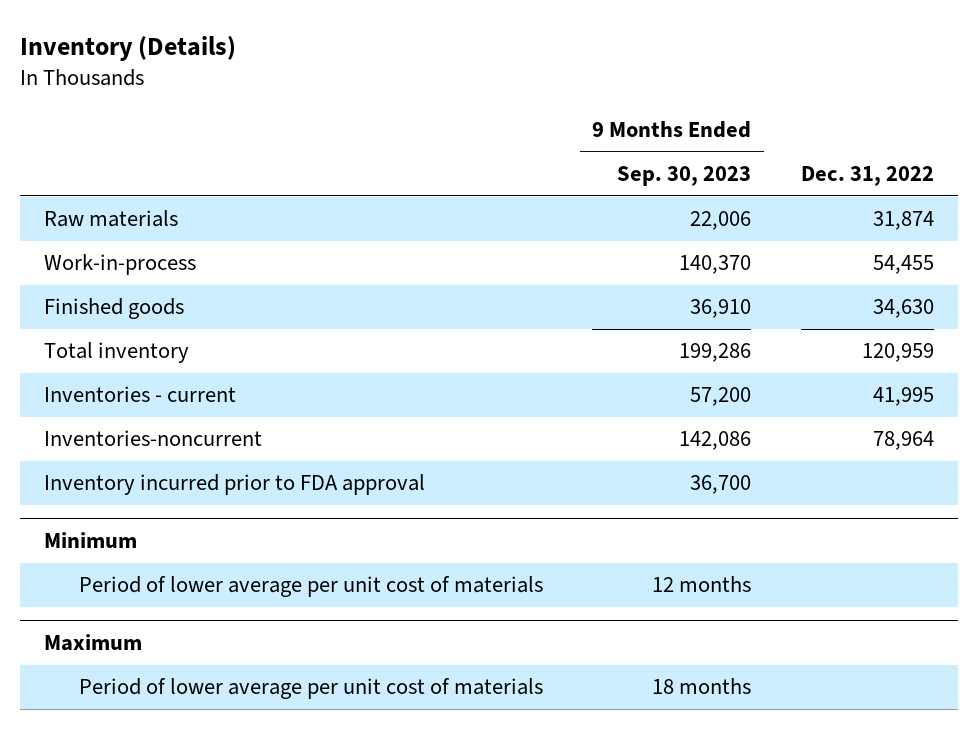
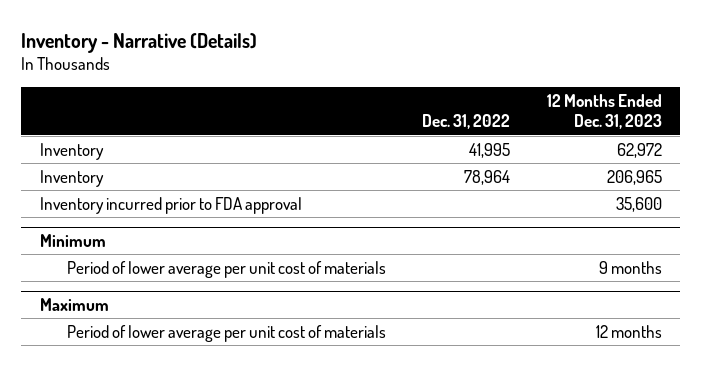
- Inventory (Details)
+ Inventory - Narrative (Details)
- | 9 Months Ended Sep. 30, 2023 | Dec. 31, 2022
+ | Dec. 31, 2022 | 12 Months Ended Dec. 31, 2023
- Raw materials | 22,006 | 31,874
- Work-in-process | 140,370 | 54,455
- Finished goods | 36,910 | 34,630
- Total inventory | 199,286 | 120,959
- Inventories - current | 57,200 | 41,995
- Inventories-noncurrent | 142,086 | 78,964
+ Inventory | 41,995 | 62,972
+ Inventory | 78,964 | 206,965

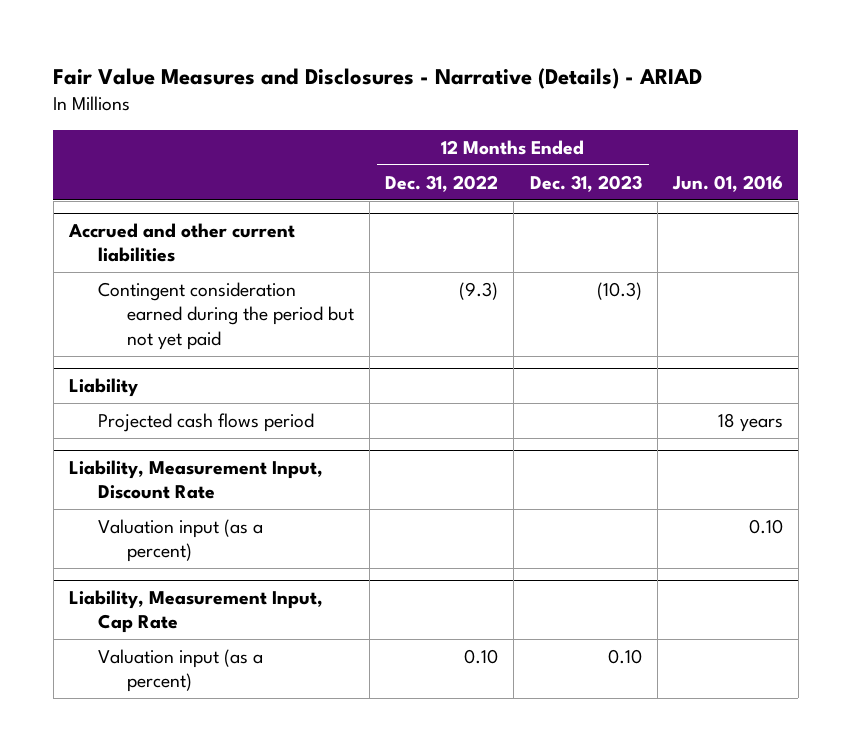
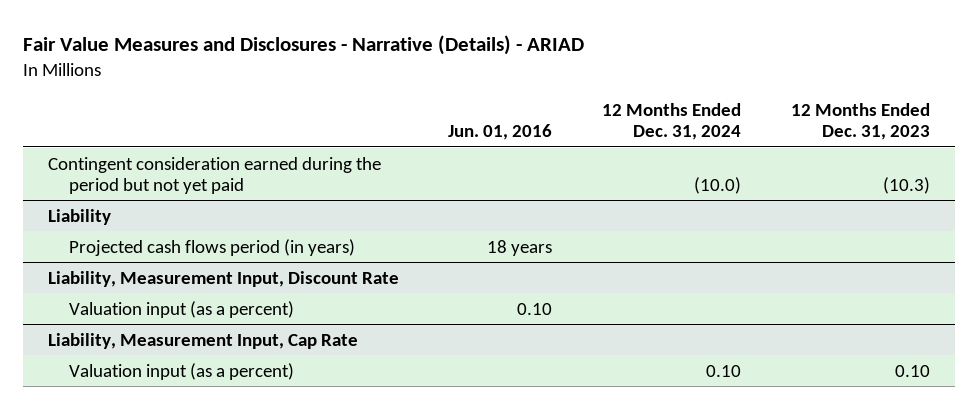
- | 12 Months Ended Dec. 31, 2022 | 12 Months Ended Dec. 31, 2023 | Jun. 01, 2016
+ | Jun. 01, 2016 | 12 Months Ended Dec. 31, 2024 | 12 Months Ended Dec. 31, 2023
- Accrued and other current liabilities
@ Liability
- Projected cash flows period | | | 18 years
+ Projected cash flows period (in years) | 18 years | |

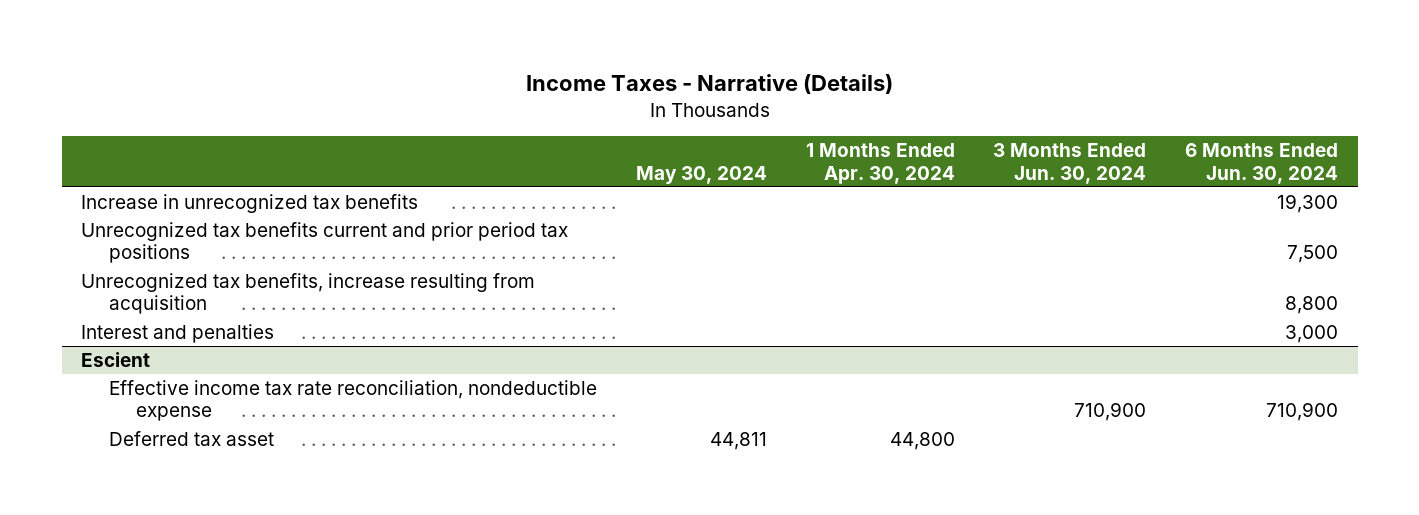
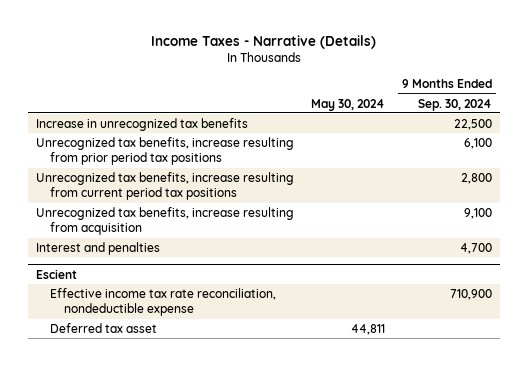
- | May 30, 2024 | 1 Months Ended Apr. 30, 2024 | 3 Months Ended Jun. 30, 2024 | 6 Months Ended Jun. 30, 2024
+ | May 30, 2024 | 9 Months Ended Sep. 30, 2024
- Unrecognized tax benefits current and prior period tax positions | | | | 7,500
+ Unrecognized tax benefits, increase resulting from prior period tax positions | | 6,100
+ Unrecognized tax benefits, increase resulting from current period tax positions | | 2,800

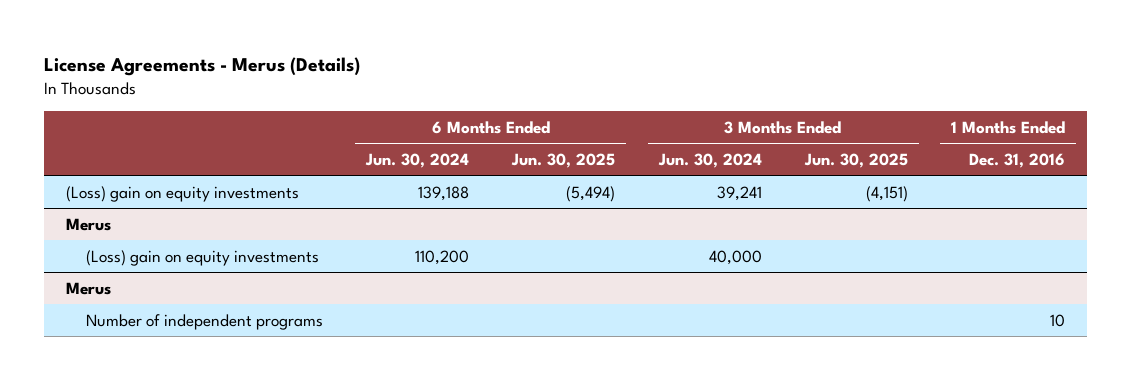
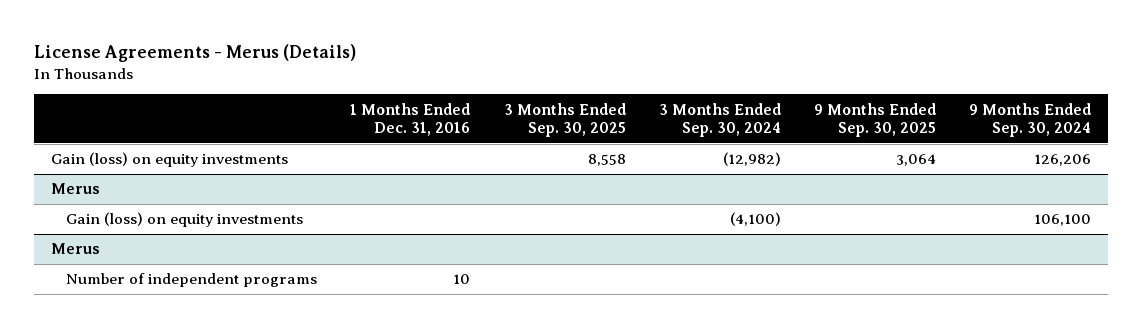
- | 6 Months Ended Jun. 30, 2024 | 6 Months Ended Jun. 30, 2025 | 3 Months Ended Jun. 30, 2024 | 3 Months Ended Jun. 30, 2025 | 1 Months Ended Dec. 31, 2016
+ | 1 Months Ended Dec. 31, 2016 | 3 Months Ended Sep. 30, 2025 | 3 Months Ended Sep. 30, 2024 | 9 Months Ended Sep. 30, 2025 | 9 Months Ended Sep. 30, 2024
- (Loss) gain on equity investments | 139,188 | (5,494) | 39,241 | (4,151) |
+ Gain (loss) on equity investments | | 8,558 | (12,982) | 3,064 | 126,206
@ Merus
- (Loss) gain on equity investments | 110,200 | | 40,000 | |
+ Gain (loss) on equity investments | | | (4,100) | | 106,100

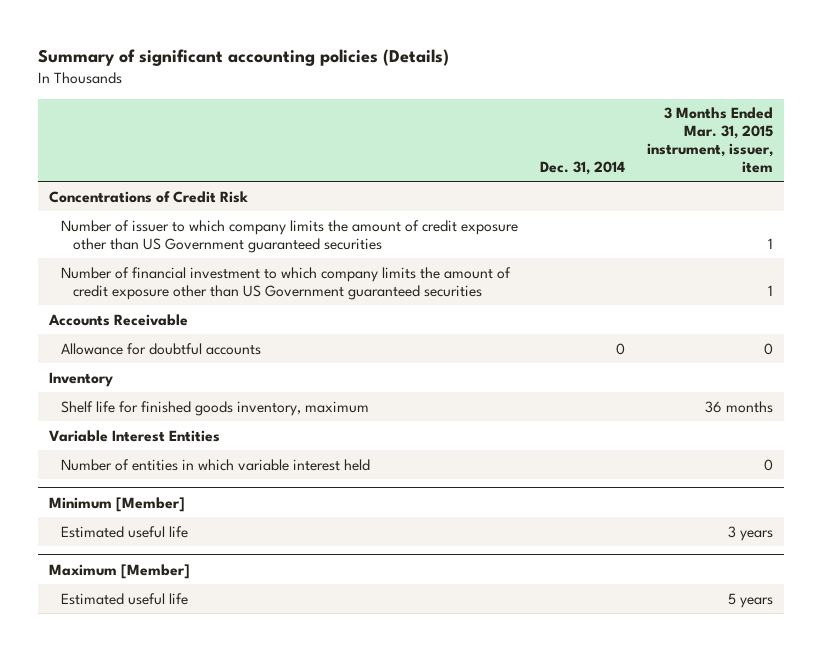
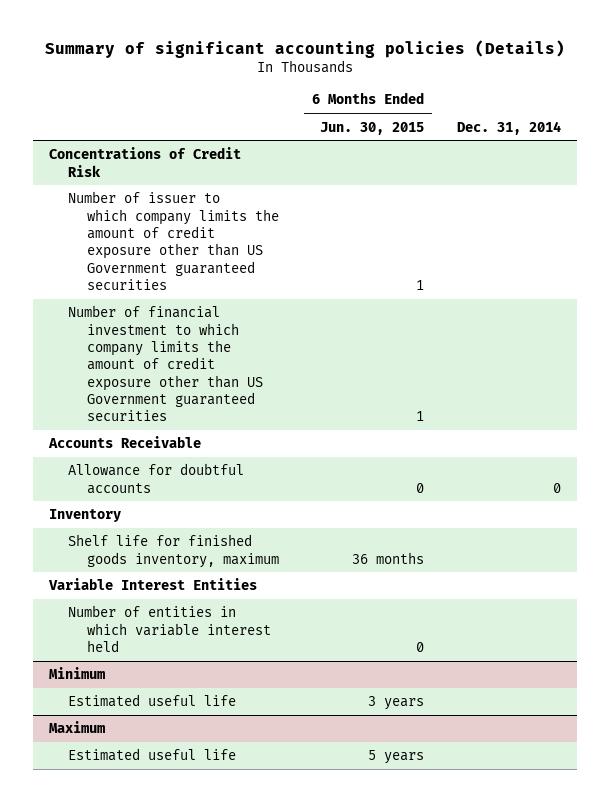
- | Dec. 31, 2014 | 3 Months Ended Mar. 31, 2015 instrument, issuer, item
+ | 6 Months Ended Jun. 30, 2015 | Dec. 31, 2014
- Minimum [Member]
+ Minimum
- Maximum [Member]
+ Maximum

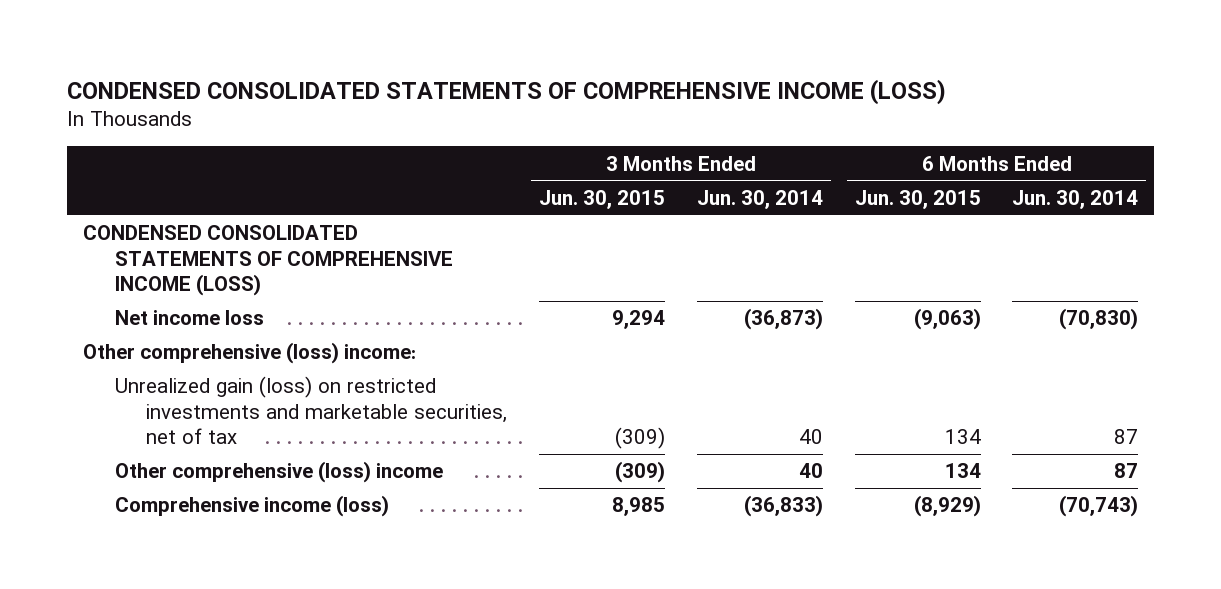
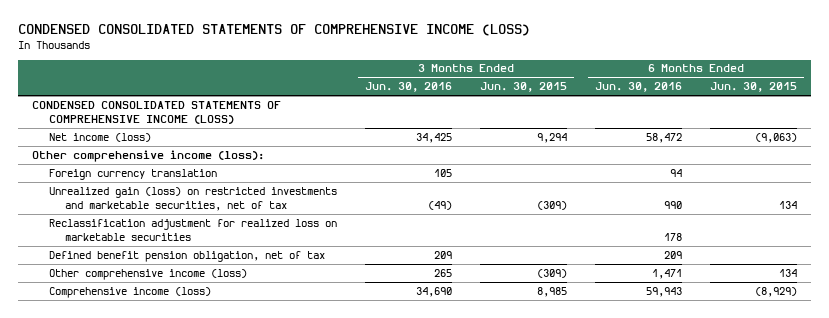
- | 3 Months Ended Jun. 30, 2015 | 3 Months Ended Jun. 30, 2014 | 6 Months Ended Jun. 30, 2015 | 6 Months Ended Jun. 30, 2014
+ | 3 Months Ended Jun. 30, 2016 | 3 Months Ended Jun. 30, 2015 | 6 Months Ended Jun. 30, 2016 | 6 Months Ended Jun. 30, 2015
- Net income loss | 9,294 | (36,873) | (9,063) | (70,830)
- Other comprehensive (loss) income:
+ Net income (loss) | 34,425 | 9,294 | 58,472 | (9,063)
+ Other comprehensive income (loss):
+ Foreign currency translation | 105 | | 94 |
- Other comprehensive (loss) income | (309) | 40 | 134 | 87
+ Reclassification adjustment for realized loss on marketable securities | | | 178 |
+ Defined benefit pension obligation, net of tax | 209 | | 209 |
+ Other comprehensive income (loss) | 265 | (309) | 1,471 | 134

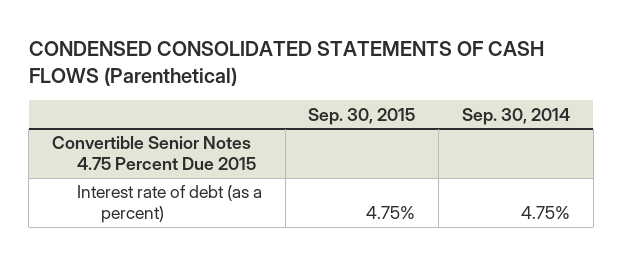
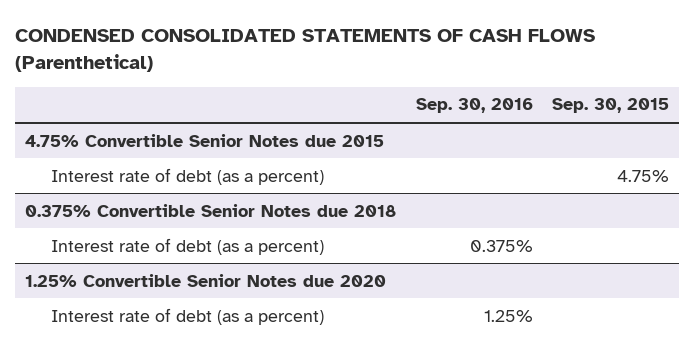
- | Sep. 30, 2015 | Sep. 30, 2014
+ | Sep. 30, 2016 | Sep. 30, 2015
- Convertible Senior Notes 4.75 Percent Due 2015
+ 4.75% Convertible Senior Notes due 2015
+ 0.375% Convertible Senior Notes due 2018
+ Interest rate of debt (as a percent) | 0.375% |
+ 1.25% Convertible Senior Notes due 2020
+ Interest rate of debt (as a percent) | 1.25% |

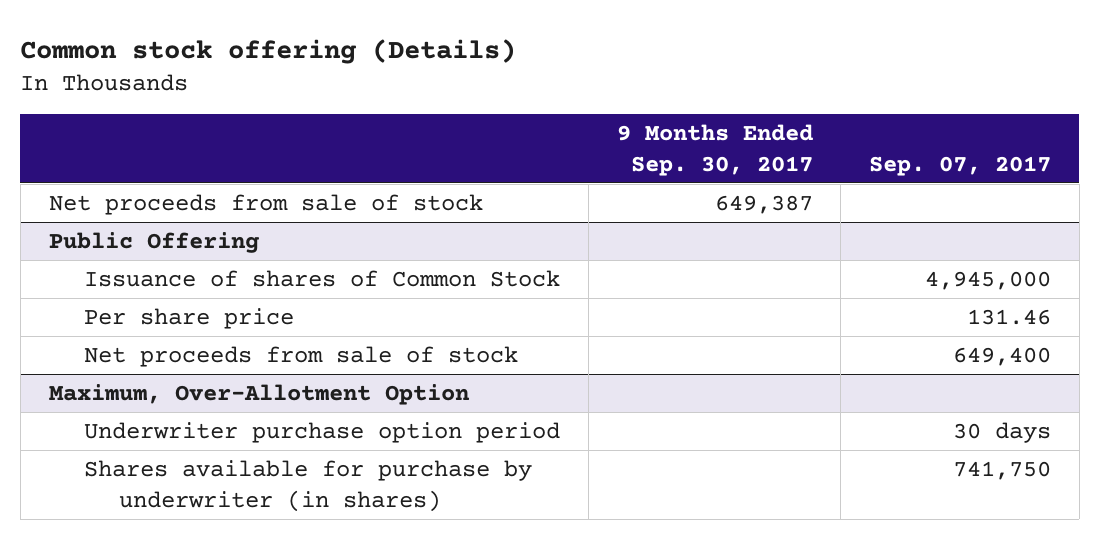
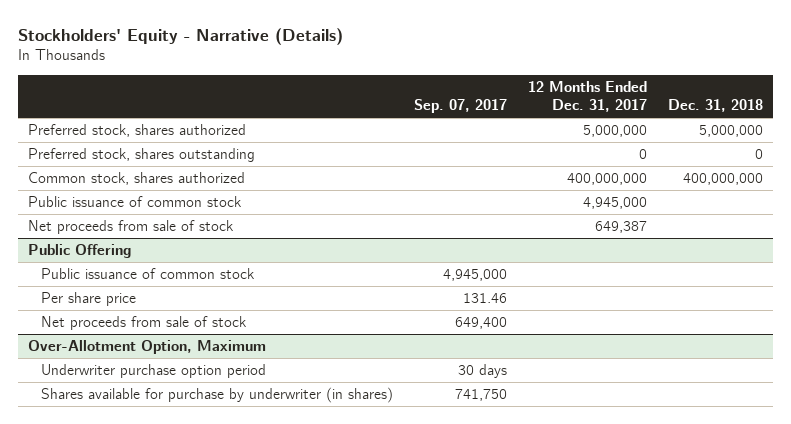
- Common stock offering (Details)
+ Stockholders' Equity - Narrative (Details)
- | 9 Months Ended Sep. 30, 2017 | Sep. 07, 2017
+ | Sep. 07, 2017 | 12 Months Ended Dec. 31, 2017 | Dec. 31, 2018
+ Preferred stock, shares authorized | | 5,000,000 | 5,000,000
+ Preferred stock, shares outstanding | | 0 | 0
+ Common stock, shares authorized | | 400,000,000 | 400,000,000
+ Public issuance of common stock | | 4,945,000 |
@ Public Offering
- Issuance of shares of Common Stock | | 4,945,000
+ Public issuance of common stock | 4,945,000 | |
- Maximum, Over-Allotment Option
+ Over-Allotment Option, Maximum

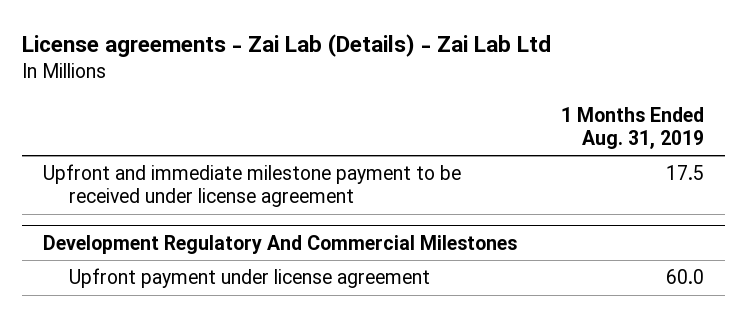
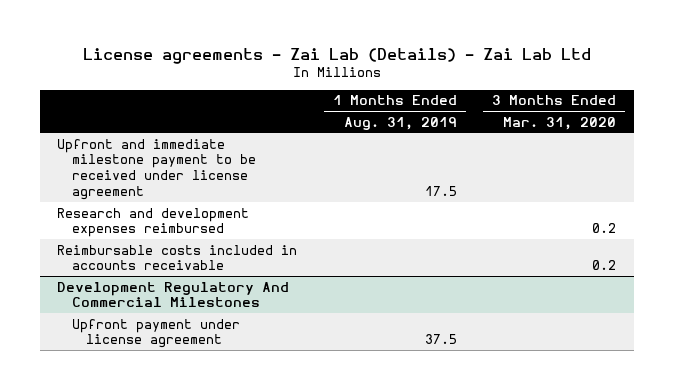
- | 1 Months Ended Aug. 31, 2019
+ | 1 Months Ended Aug. 31, 2019 | 3 Months Ended Mar. 31, 2020
+ Research and development expenses reimbursed | | 0.2
+ Reimbursable costs included in accounts receivable | | 0.2
@ Development Regulatory And Commercial Milestones
- Upfront payment under license agreement | 60.0
+ Upfront payment under license agreement | 37.5 |

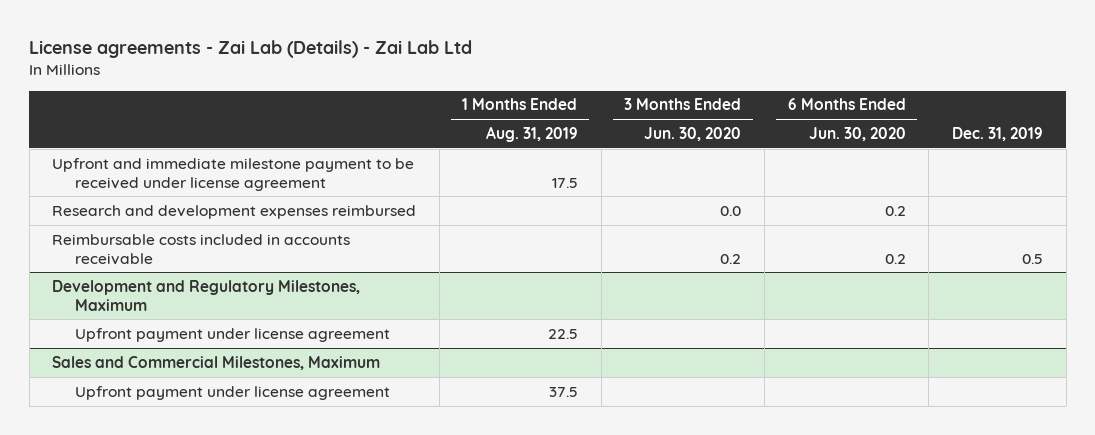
- | 1 Months Ended Aug. 31, 2019 | 3 Months Ended Mar. 31, 2020
+ | 1 Months Ended Aug. 31, 2019 | 3 Months Ended Jun. 30, 2020 | 6 Months Ended Jun. 30, 2020 | Dec. 31, 2019
- Development Regulatory And Commercial Milestones
+ Development and Regulatory Milestones, Maximum
+ Upfront payment under license agreement | 22.5 | | |
+ Sales and Commercial Milestones, Maximum

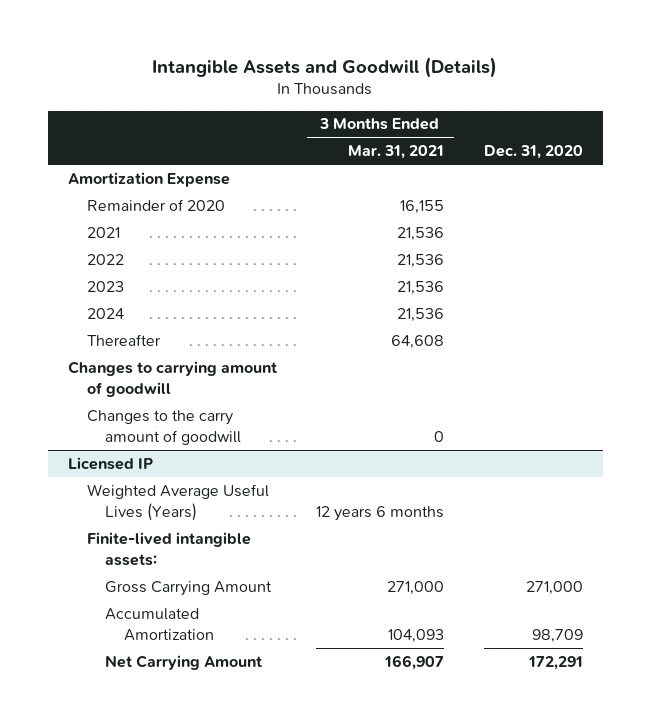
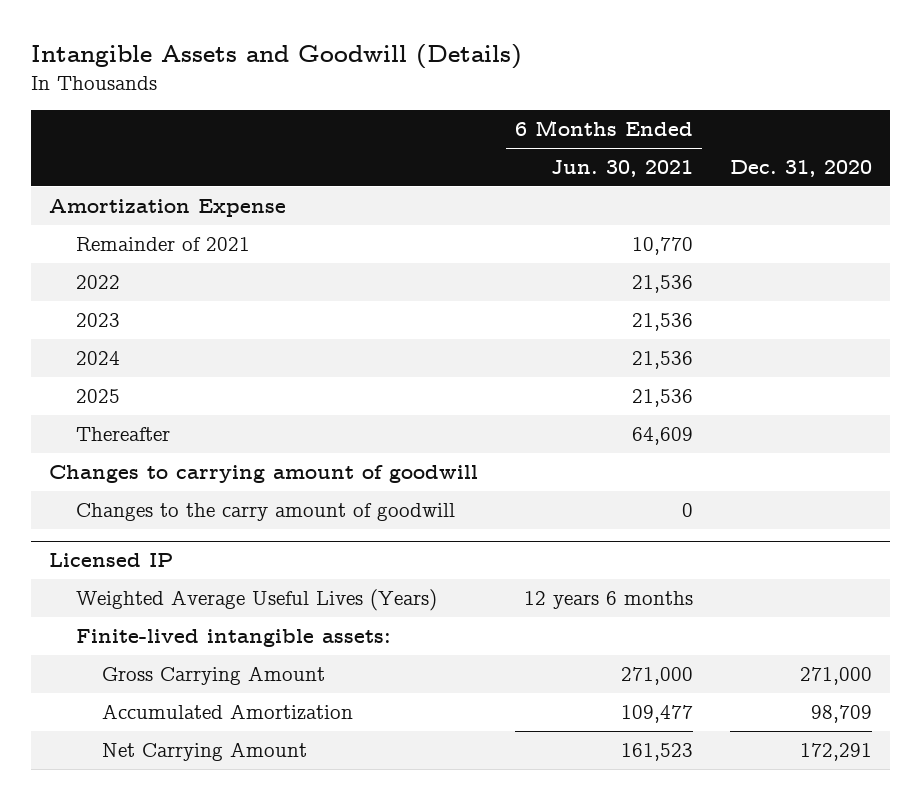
- | 3 Months Ended Mar. 31, 2021 | Dec. 31, 2020
+ | 6 Months Ended Jun. 30, 2021 | Dec. 31, 2020
- Remainder of 2020 | 16,155 |
- 2021 | 21,536 |
+ Remainder of 2021 | 10,770 |
+ 2025 | 21,536 |

